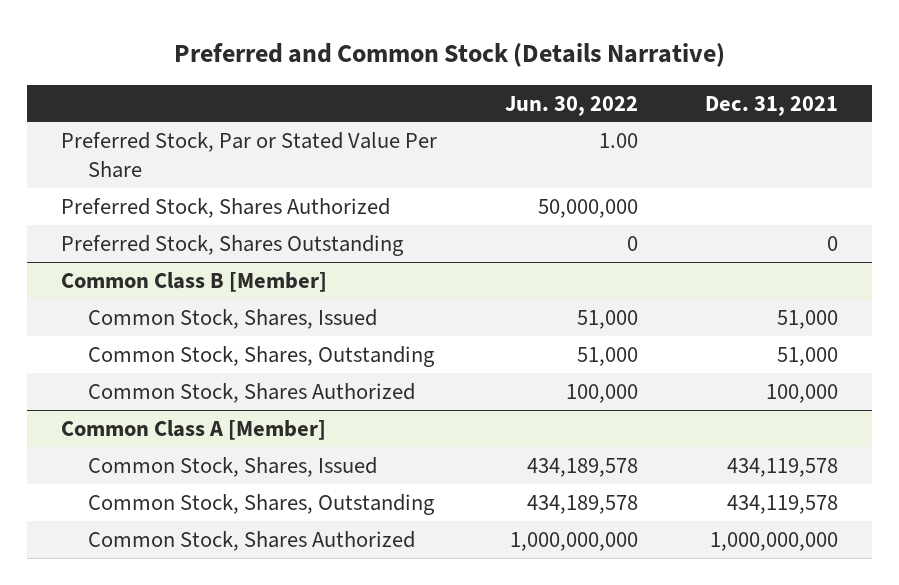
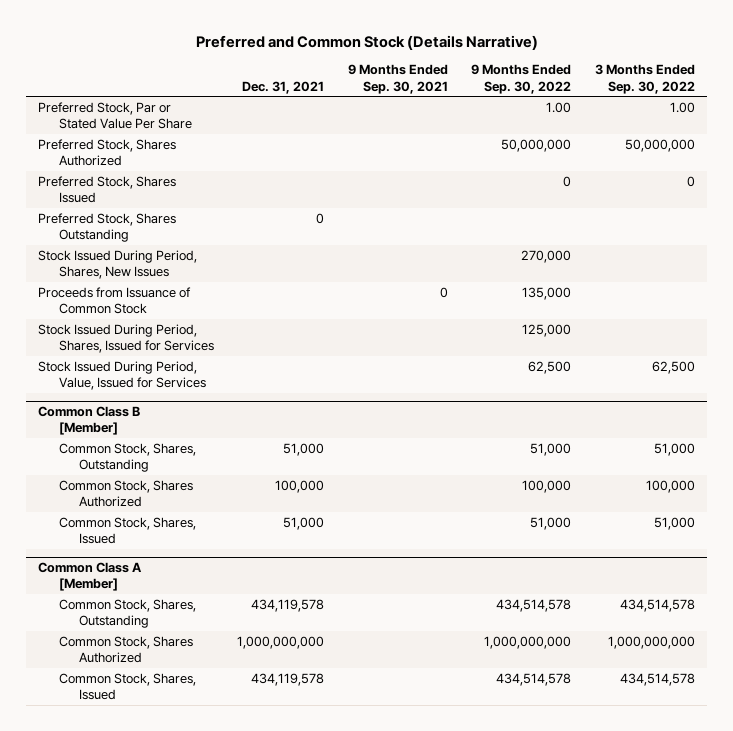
- | Jun. 30, 2022 | Dec. 31, 2021
+ | Dec. 31, 2021 | 9 Months Ended Sep. 30, 2021 | 9 Months Ended Sep. 30, 2022 | 3 Months Ended Sep. 30, 2022
+ Preferred Stock, Shares Issued | | | 0 | 0
+ Stock Issued During Period, Shares, New Issues | | | 270,000 |
+ Proceeds from Issuance of Common Stock | | 0 | 135,000 |
+ Stock Issued During Period, Shares, Issued for Services | | | 125,000 |
+ Stock Issued During Period, Value, Issued for Services | | | 62,500 | 62,500
@ Common Class B [Member]
moved down: Common Stock, Shares, Issued | 51,000 | | 51,000 | 51,000
@ Common Class A [Member]
moved down: Common Stock, Shares, Issued | 434,119,578 | | 434,514,578 | 434,514,578

